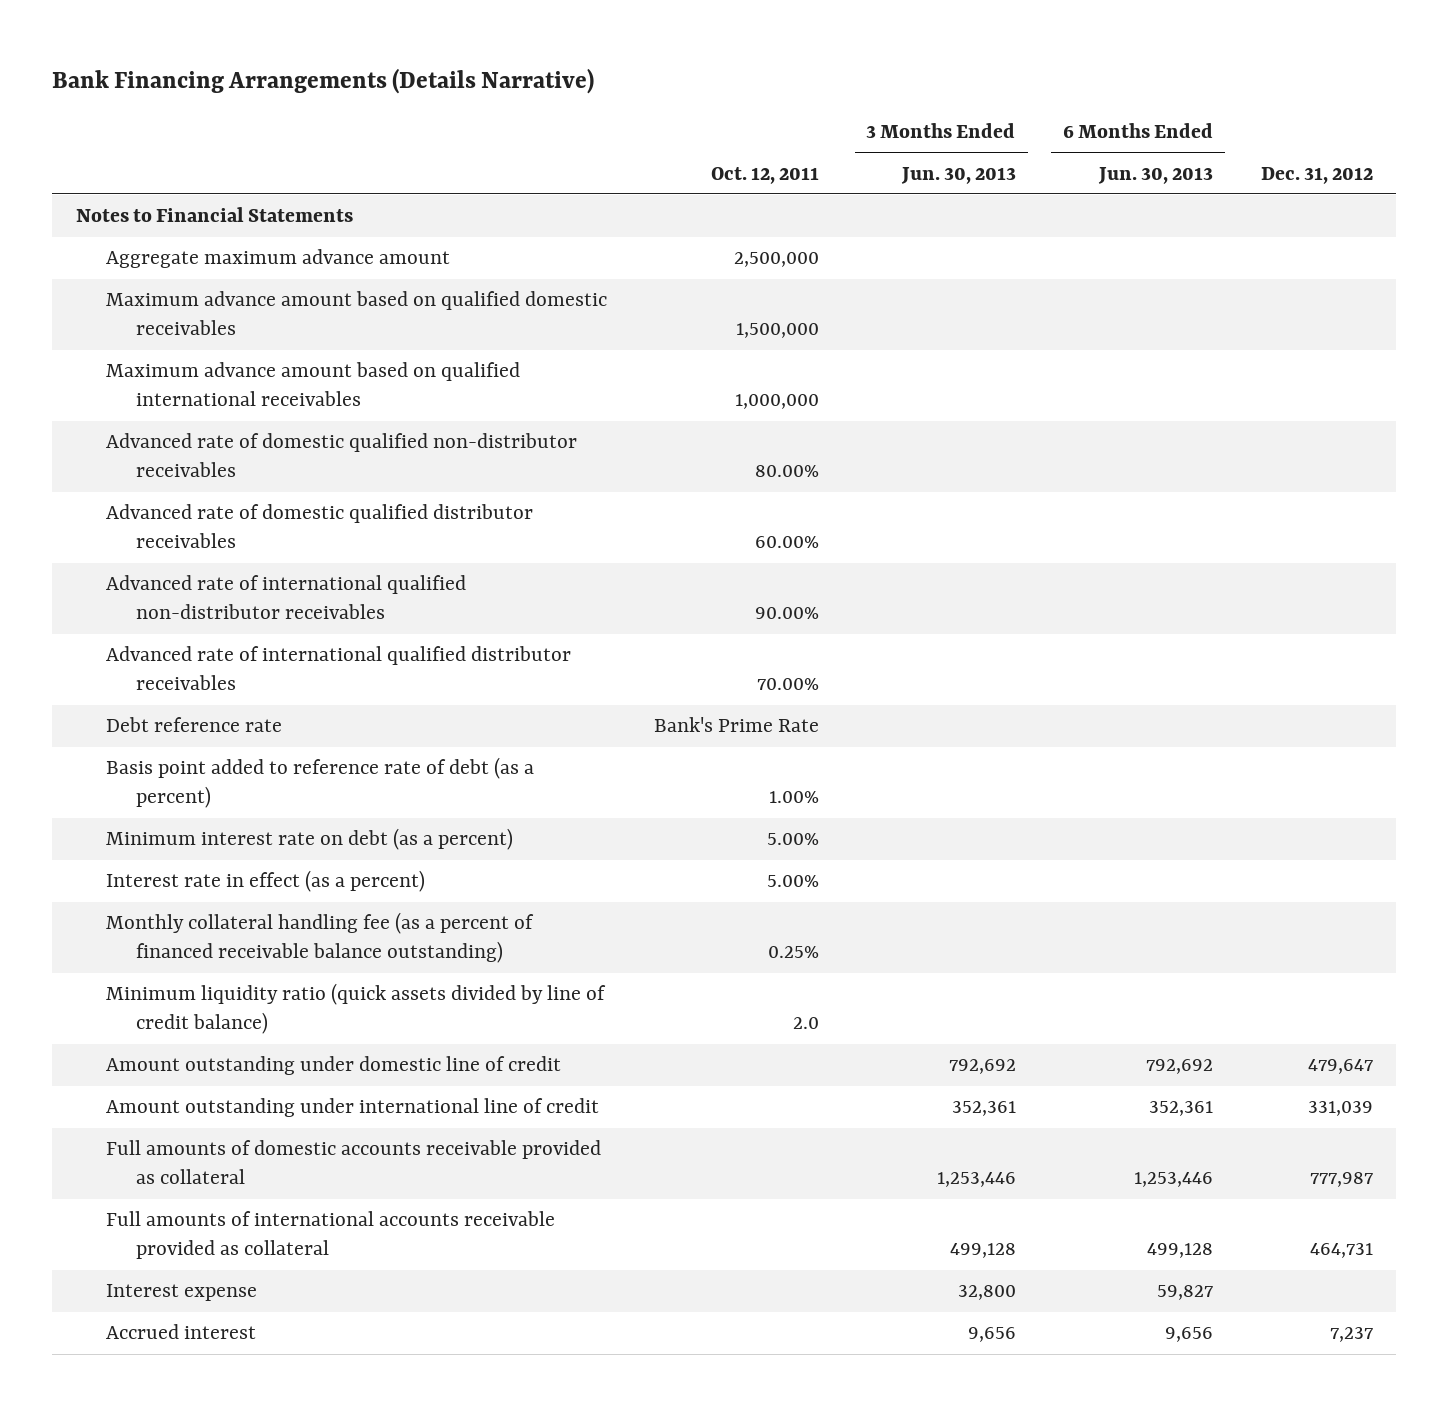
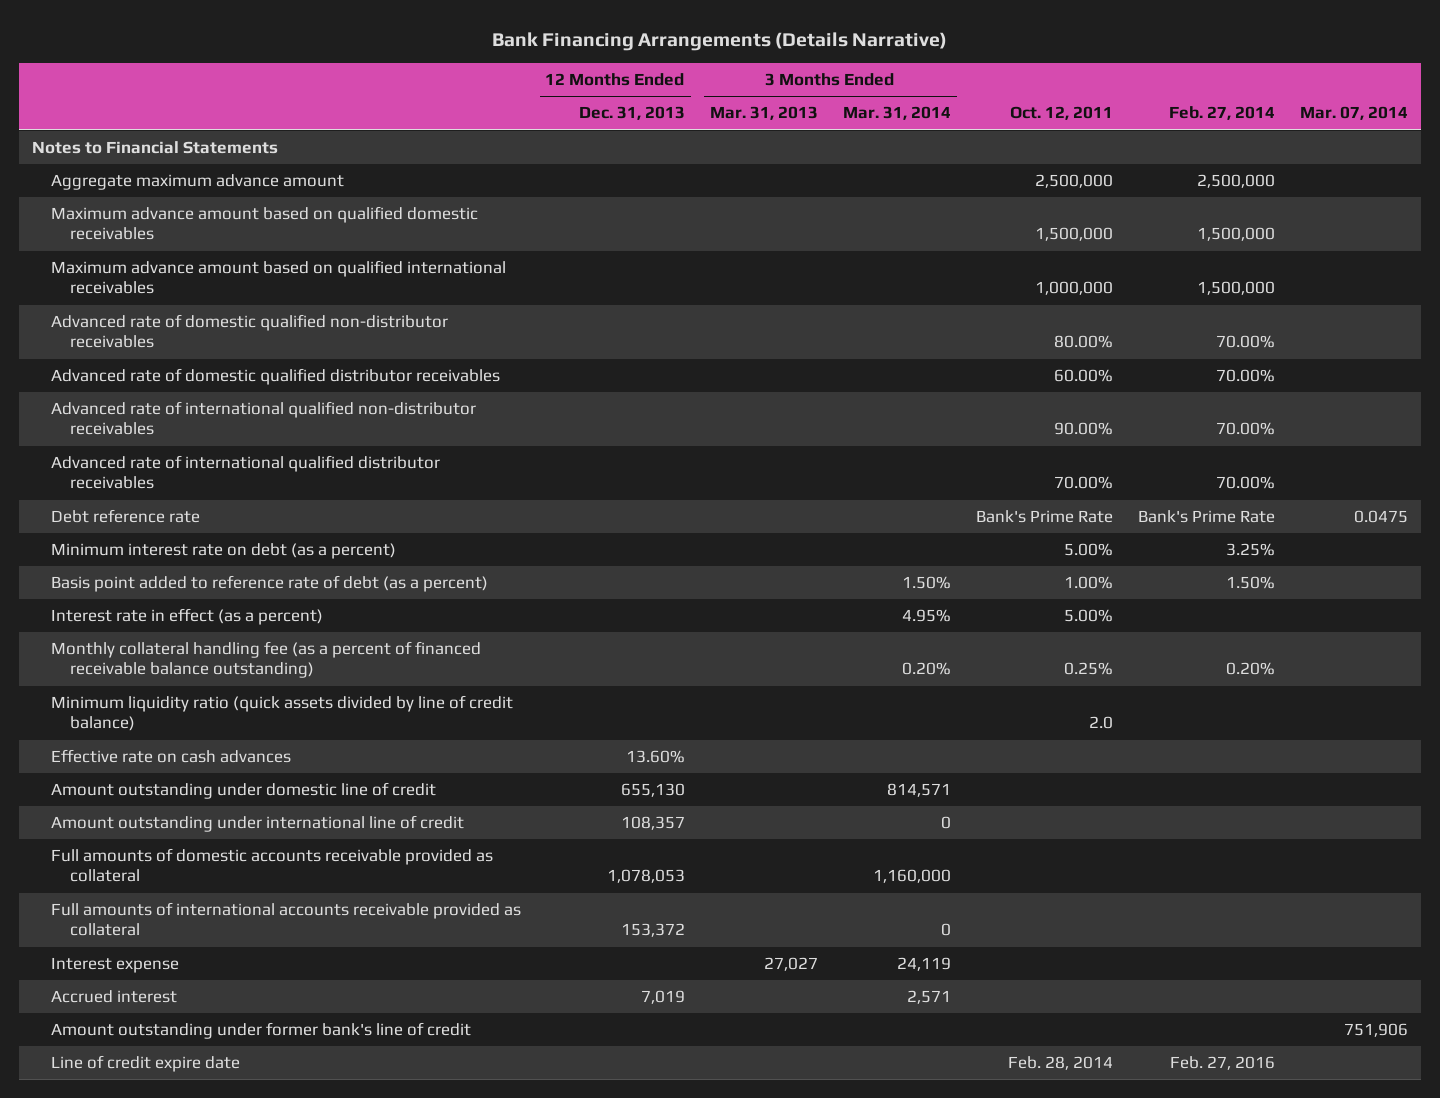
- | Oct. 12, 2011 | 3 Months Ended Jun. 30, 2013 | 6 Months Ended Jun. 30, 2013 | Dec. 31, 2012
+ | 12 Months Ended Dec. 31, 2013 | 3 Months Ended Mar. 31, 2013 | 3 Months Ended Mar. 31, 2014 | Oct. 12, 2011 | Feb. 27, 2014 | Mar. 07, 2014
moved down: Basis point added to reference rate of debt (as a percent) | | | 1.50% | 1.00% | 1.50% |
+ Effective rate on cash advances | 13.60% | | | | |
+ Amount outstanding under former bank's line of credit | | | | | | 751,906
+ Line of credit expire date | | | | Feb. 28, 2014 | Feb. 27, 2016 |

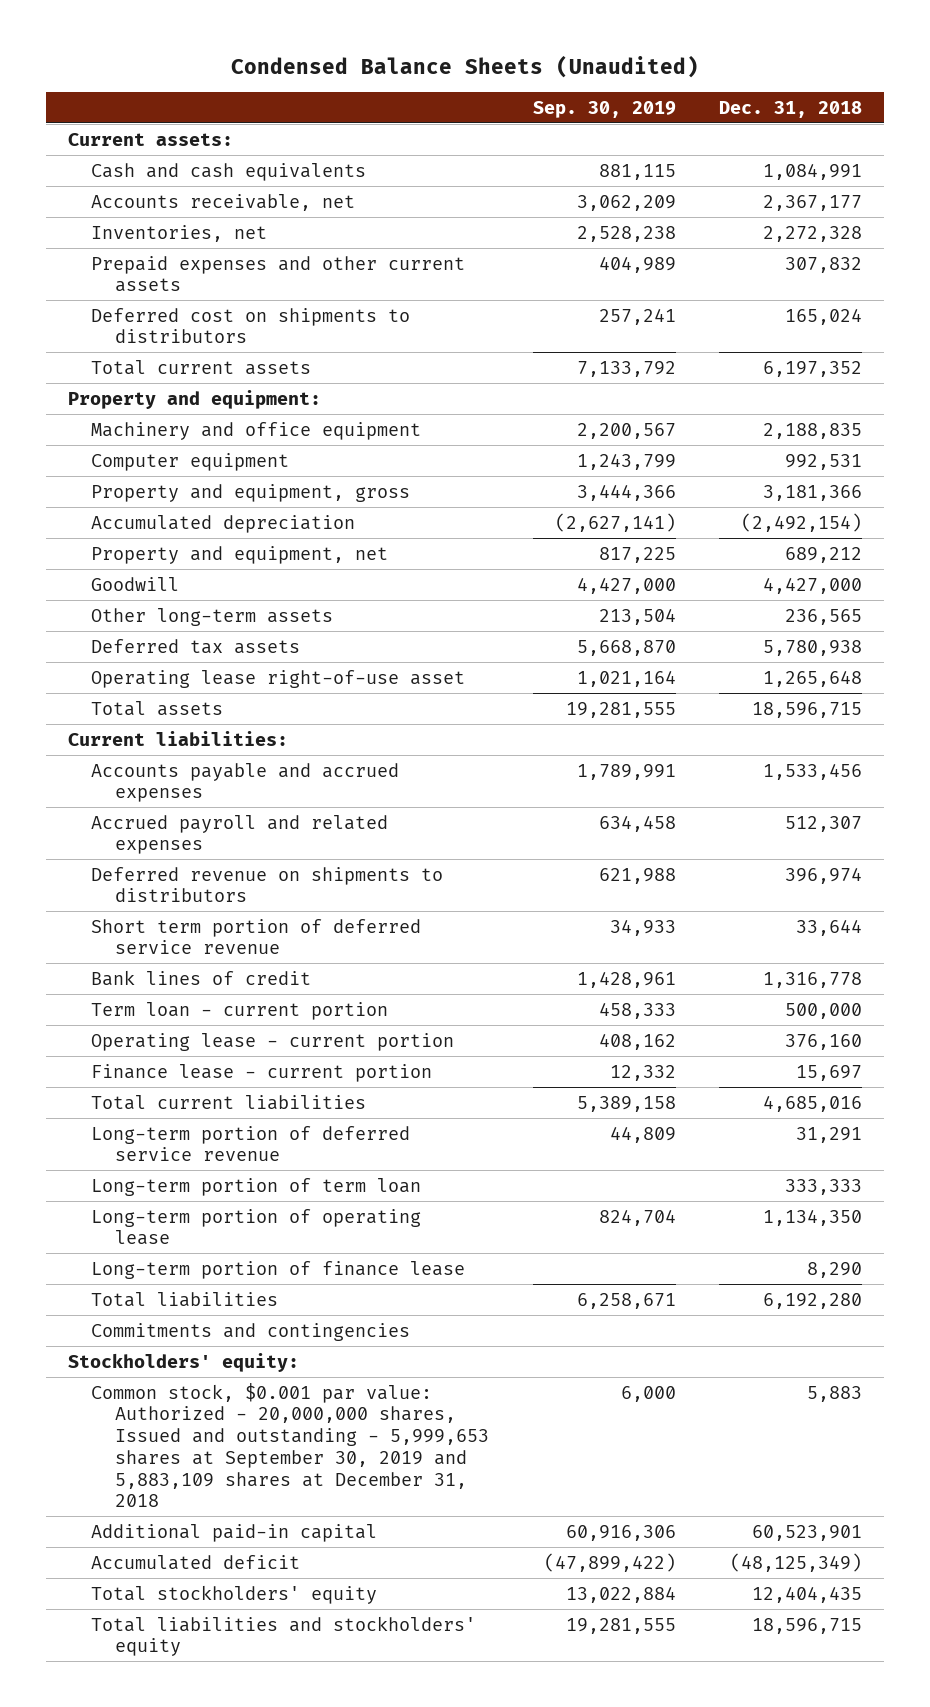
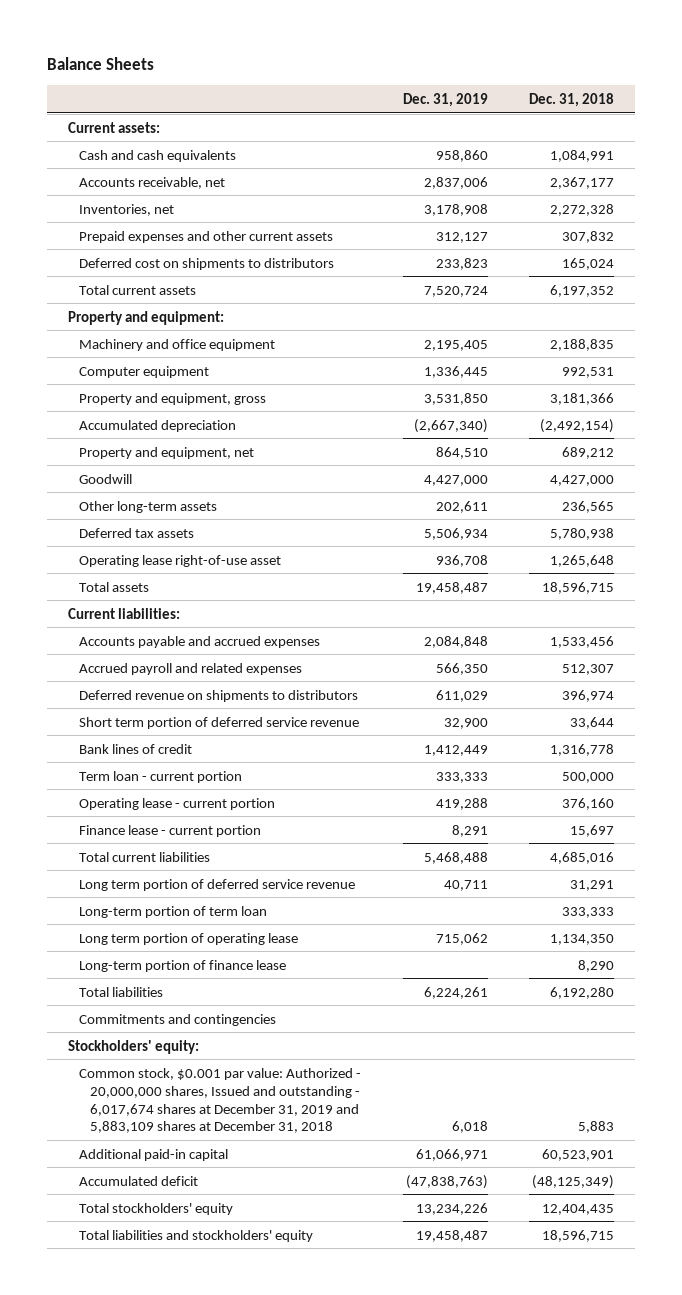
- Condensed Balance Sheets (Unaudited)
+ Balance Sheets
- | Sep. 30, 2019 | Dec. 31, 2018
+ | Dec. 31, 2019 | Dec. 31, 2018
- Long-term portion of deferred service revenue | 44,809 | 31,291
+ Long term portion of deferred service revenue | 40,711 | 31,291
- Long-term portion of operating lease | 824,704 | 1,134,350
+ Long term portion of operating lease | 715,062 | 1,134,350
- Common stock, $0.001 par value: Authorized - 20,000,000 shares, Issued and outstanding - 5,999,653 shares at September 30, 2019 and 5,883,109 shares at December 31, 2018 | 6,000 | 5,883
+ Common stock, $0.001 par value: Authorized - 20,000,000 shares, Issued and outstanding - 6,017,674 shares at December 31, 2019 and 5,883,109 shares at December 31, 2018 | 6,018 | 5,883

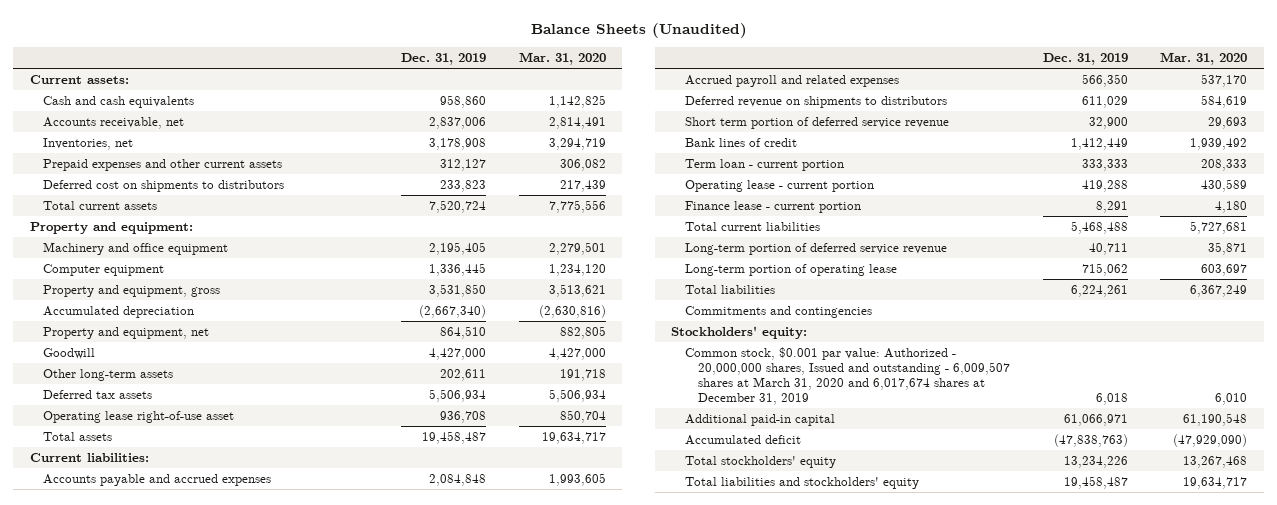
- Balance Sheets
+ Balance Sheets (Unaudited)
- | Dec. 31, 2019 | Dec. 31, 2018
+ | Dec. 31, 2019 | Mar. 31, 2020
- Long term portion of deferred service revenue | 40,711 | 31,291
- Long-term portion of term loan | | 333,333
- Long term portion of operating lease | 715,062 | 1,134,350
- Long-term portion of finance lease | | 8,290
+ Long-term portion of deferred service revenue | 40,711 | 35,871
+ Long-term portion of operating lease | 715,062 | 603,697
- Common stock, $0.001 par value: Authorized - 20,000,000 shares, Issued and outstanding - 6,017,674 shares at December 31, 2019 and 5,883,109 shares at December 31, 2018 | 6,018 | 5,883
+ Common stock, $0.001 par value: Authorized - 20,000,000 shares, Issued and outstanding - 6,009,507 shares at March 31, 2020 and 6,017,674 shares at December 31, 2019 | 6,018 | 6,010

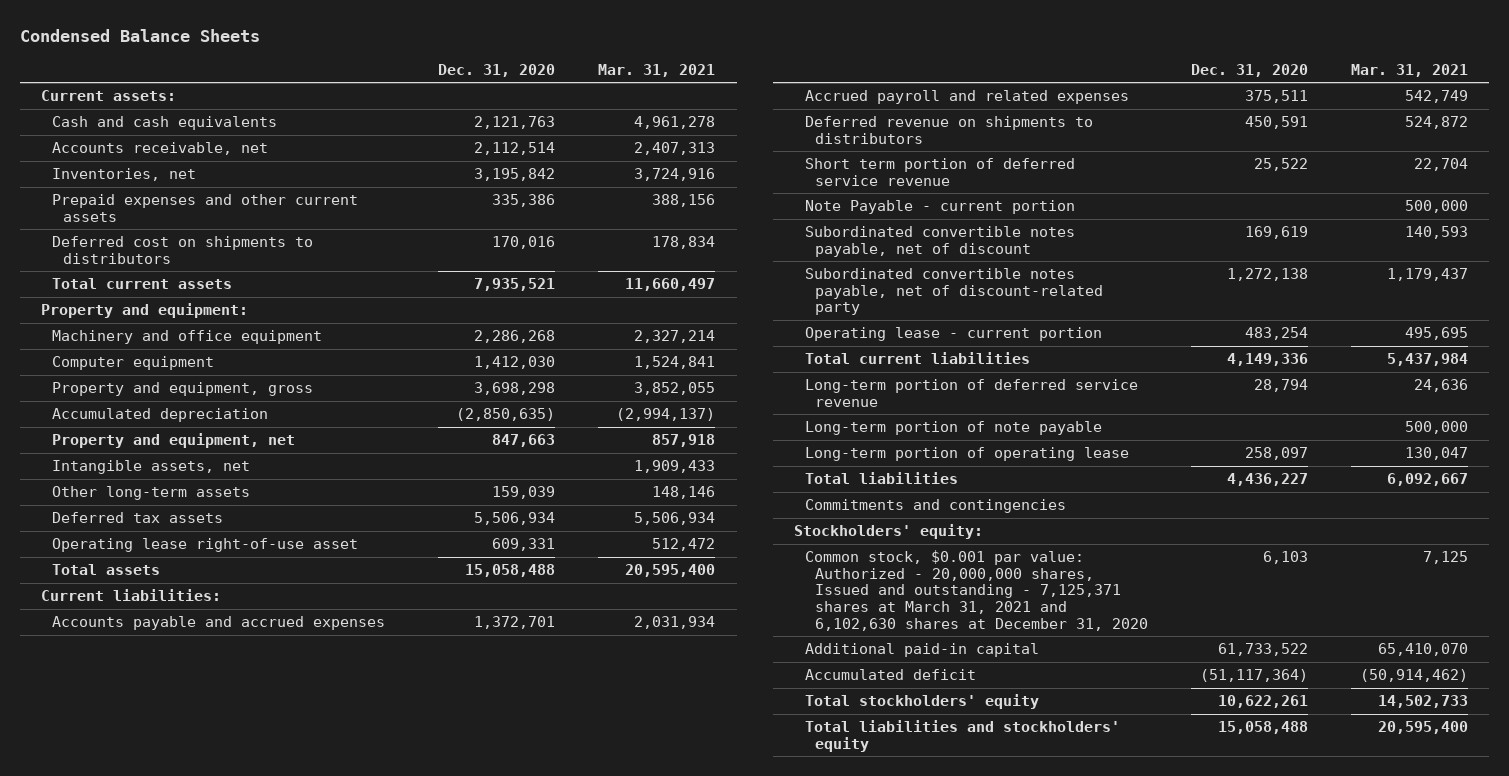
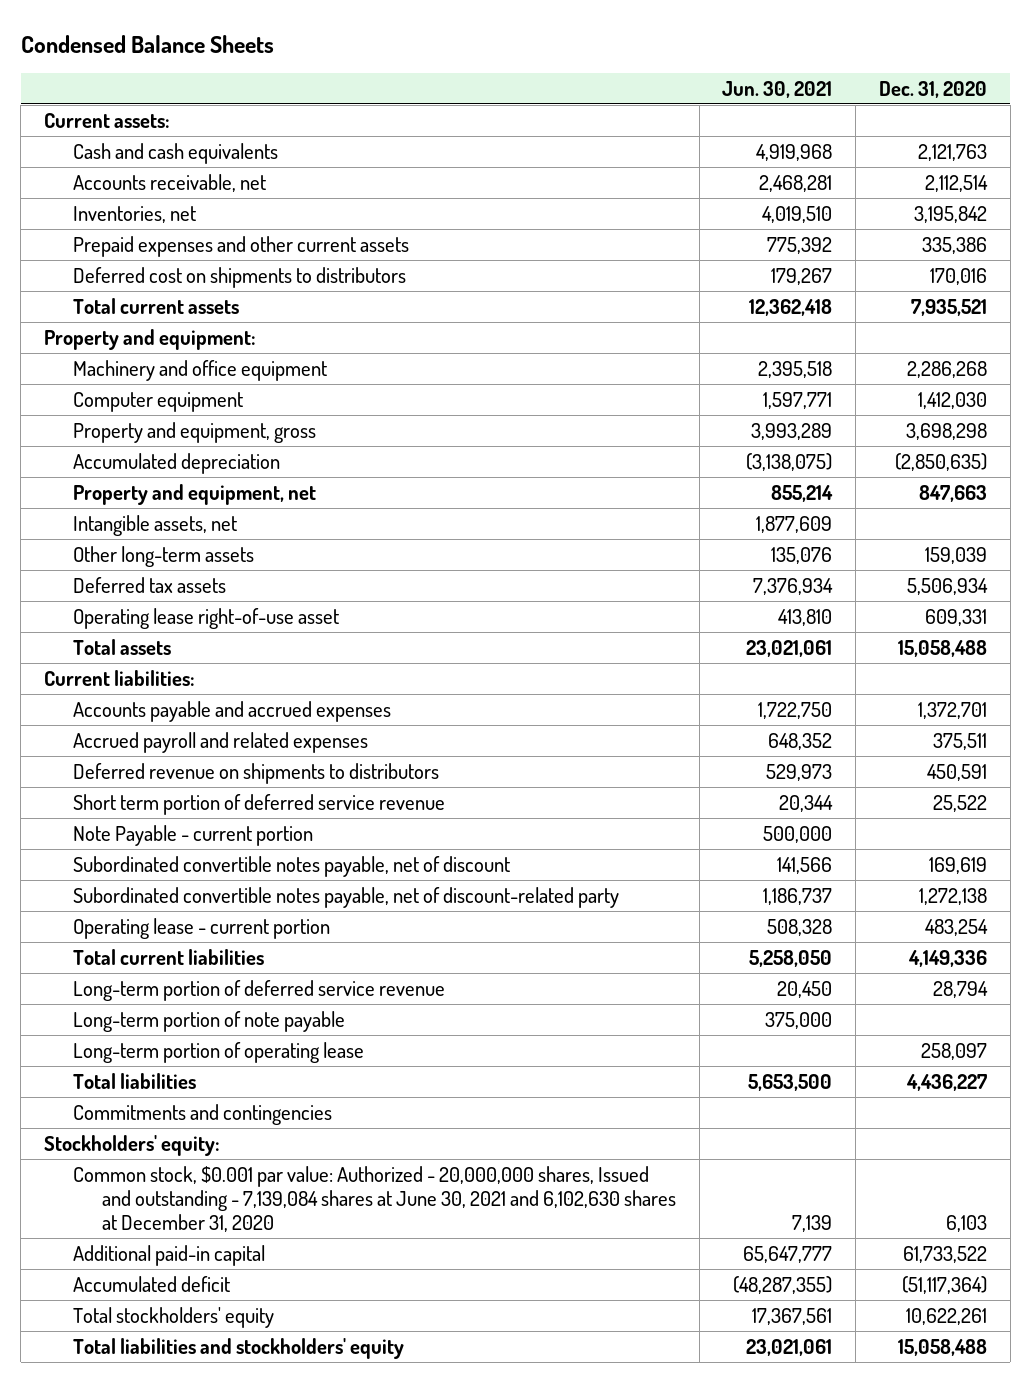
- | Dec. 31, 2020 | Mar. 31, 2021
+ | Jun. 30, 2021 | Dec. 31, 2020
- Common stock, $0.001 par value: Authorized - 20,000,000 shares, Issued and outstanding - 7,125,371 shares at March 31, 2021 and 6,102,630 shares at December 31, 2020 | 6,103 | 7,125
+ Common stock, $0.001 par value: Authorized - 20,000,000 shares, Issued and outstanding - 7,139,084 shares at June 30, 2021 and 6,102,630 shares at December 31, 2020 | 7,139 | 6,103

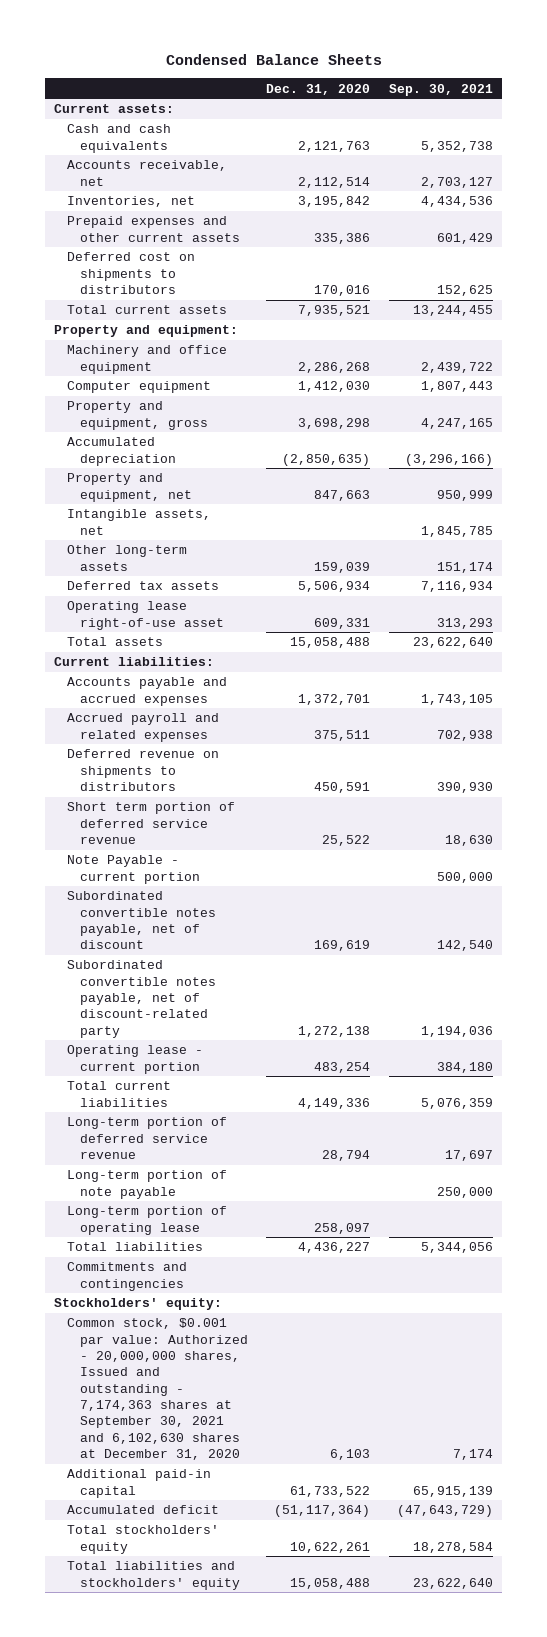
- | Jun. 30, 2021 | Dec. 31, 2020
+ | Dec. 31, 2020 | Sep. 30, 2021
- Common stock, $0.001 par value: Authorized - 20,000,000 shares, Issued and outstanding - 7,139,084 shares at June 30, 2021 and 6,102,630 shares at December 31, 2020 | 7,139 | 6,103
+ Common stock, $0.001 par value: Authorized - 20,000,000 shares, Issued and outstanding - 7,174,363 shares at September 30, 2021 and 6,102,630 shares at December 31, 2020 | 6,103 | 7,174

